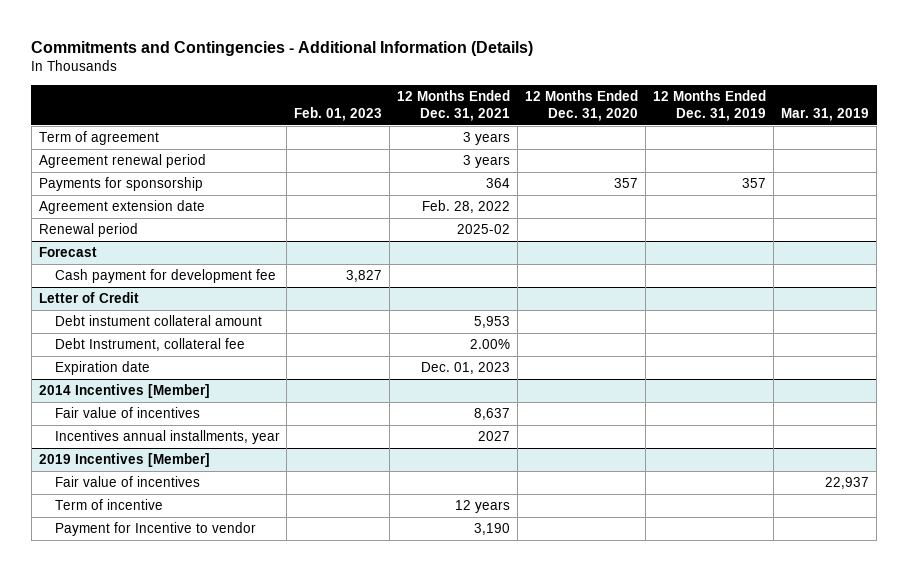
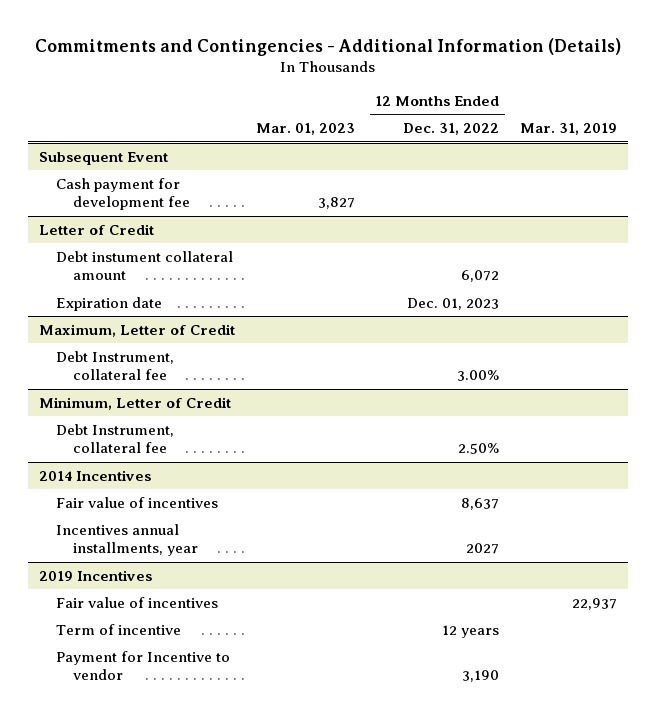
- | Feb. 01, 2023 | 12 Months Ended Dec. 31, 2021 | 12 Months Ended Dec. 31, 2020 | 12 Months Ended Dec. 31, 2019 | Mar. 31, 2019
+ | Mar. 01, 2023 | 12 Months Ended Dec. 31, 2022 | Mar. 31, 2019
- Term of agreement | | 3 years | | |
- Agreement renewal period | | 3 years | | |
- Payments for sponsorship | | 364 | 357 | 357 |
- Agreement extension date | | Feb. 28, 2022 | | |
- Renewal period | | 2025-02 | | |
- Forecast
- Cash payment for development fee | 3,827 | | | |
+ Subsequent Event
+ Cash payment for development fee | 3,827 | |
@ Letter of Credit
- Debt Instrument, collateral fee | | 2.00% | | |
- 2014 Incentives [Member]
+ Maximum, Letter of Credit
+ Debt Instrument, collateral fee | | 3.00% |
+ Minimum, Letter of Credit
+ Debt Instrument, collateral fee | | 2.50% |
+ 2014 Incentives
- 2019 Incentives [Member]
+ 2019 Incentives

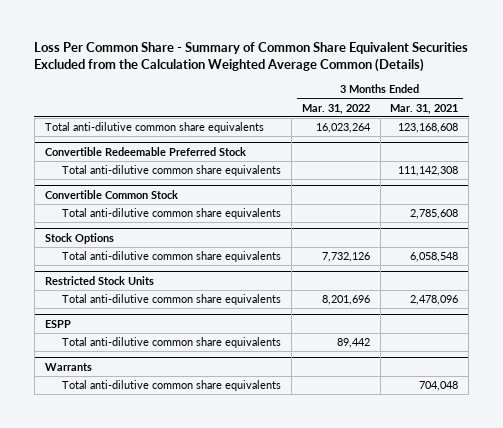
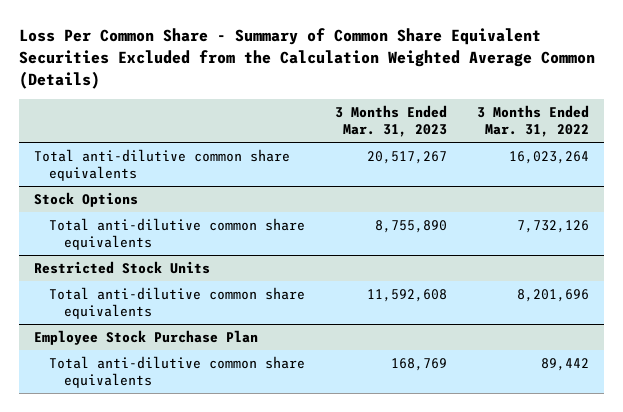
- | 3 Months Ended Mar. 31, 2022 | 3 Months Ended Mar. 31, 2021
+ | 3 Months Ended Mar. 31, 2023 | 3 Months Ended Mar. 31, 2022
- Convertible Redeemable Preferred Stock
- Total anti-dilutive common share equivalents | | 111,142,308
- Convertible Common Stock
- Total anti-dilutive common share equivalents | | 2,785,608
- ESPP
+ Employee Stock Purchase Plan
- Warrants
- Total anti-dilutive common share equivalents | | 704,048

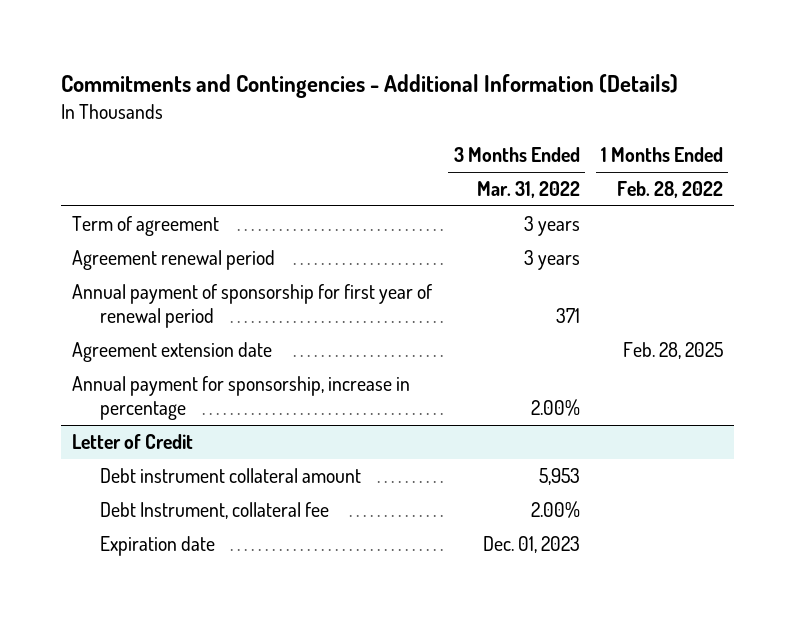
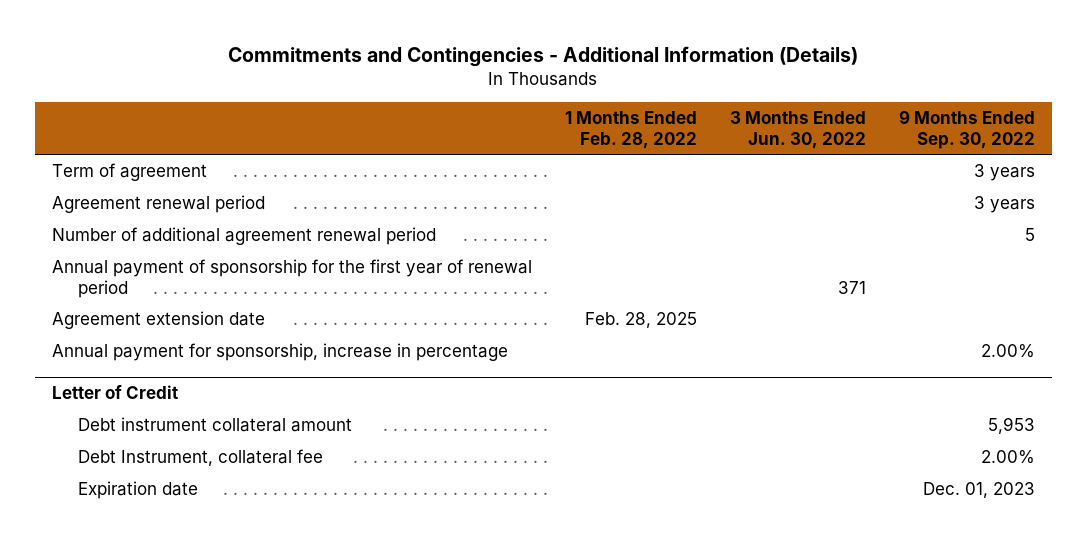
- | 3 Months Ended Mar. 31, 2022 | 1 Months Ended Feb. 28, 2022
+ | 1 Months Ended Feb. 28, 2022 | 3 Months Ended Jun. 30, 2022 | 9 Months Ended Sep. 30, 2022
- Annual payment of sponsorship for first year of renewal period | 371 |
+ Number of additional agreement renewal period | | | 5
+ Annual payment of sponsorship for the first year of renewal period | | 371 |

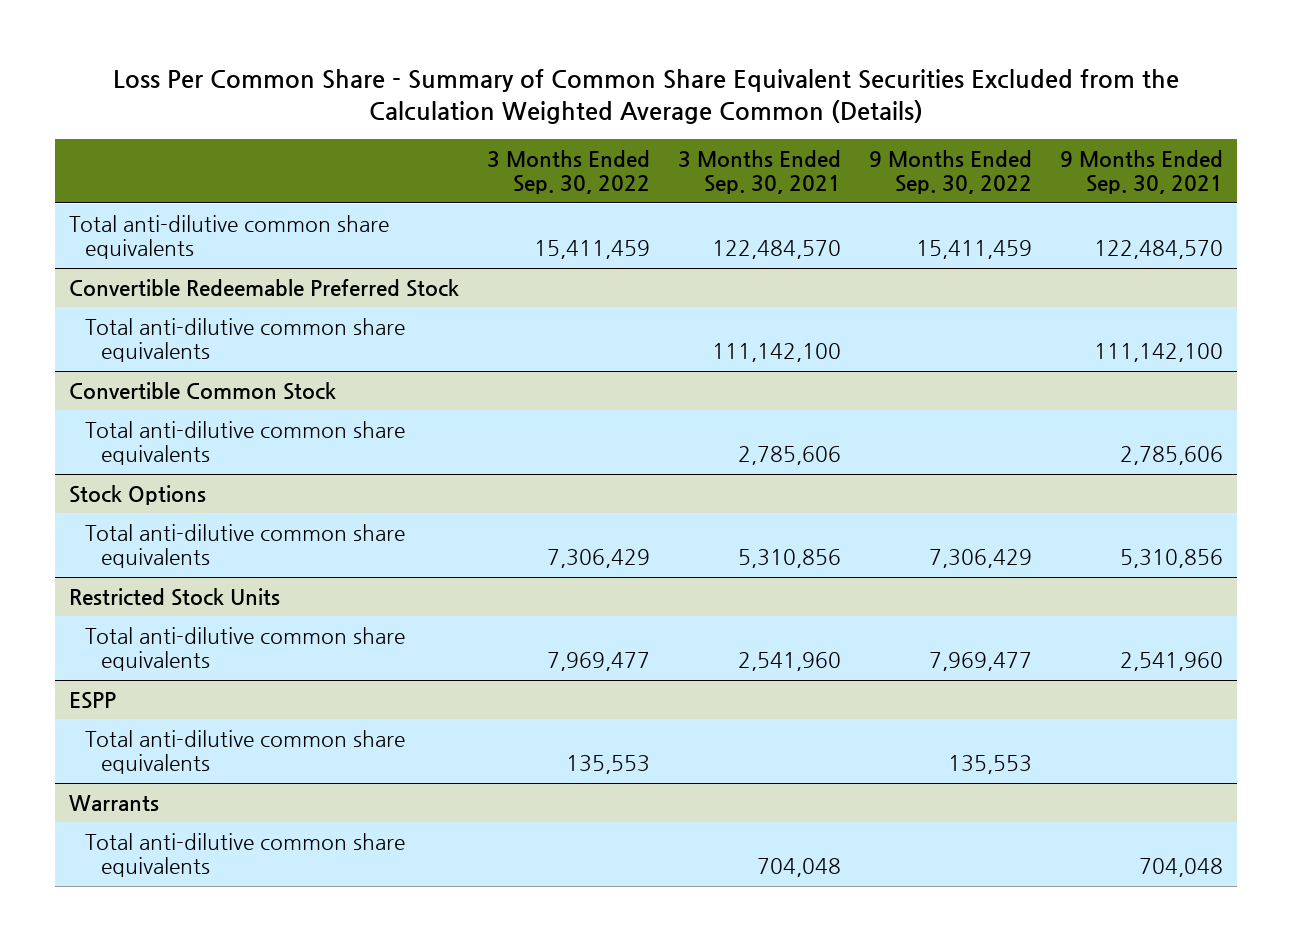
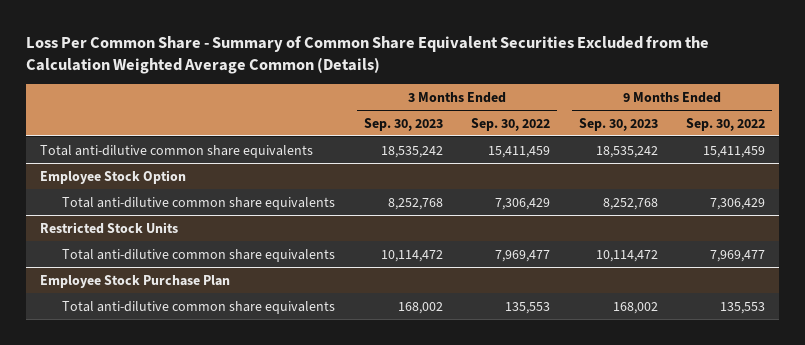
- | 3 Months Ended Sep. 30, 2022 | 3 Months Ended Sep. 30, 2021 | 9 Months Ended Sep. 30, 2022 | 9 Months Ended Sep. 30, 2021
+ | 3 Months Ended Sep. 30, 2023 | 3 Months Ended Sep. 30, 2022 | 9 Months Ended Sep. 30, 2023 | 9 Months Ended Sep. 30, 2022
- Convertible Redeemable Preferred Stock
- Total anti-dilutive common share equivalents | | 111,142,100 | | 111,142,100
- Convertible Common Stock
- Total anti-dilutive common share equivalents | | 2,785,606 | | 2,785,606
- Stock Options
+ Employee Stock Option
- ESPP
+ Employee Stock Purchase Plan
- Warrants
- Total anti-dilutive common share equivalents | | 704,048 | | 704,048

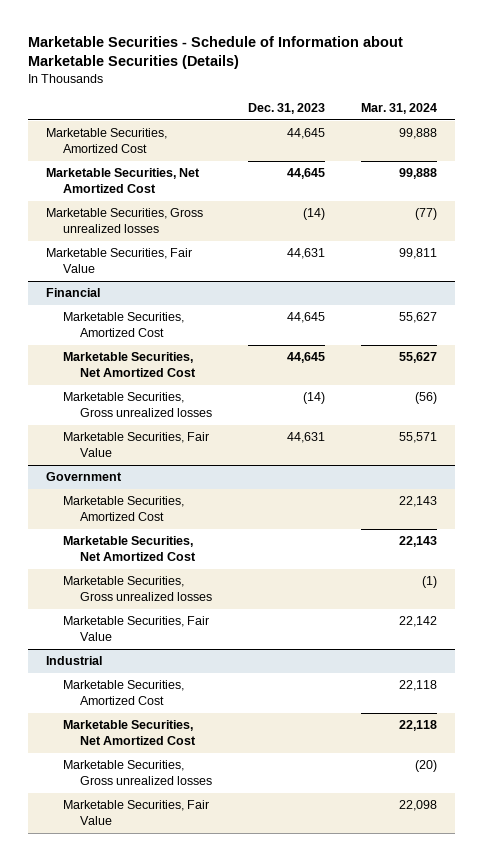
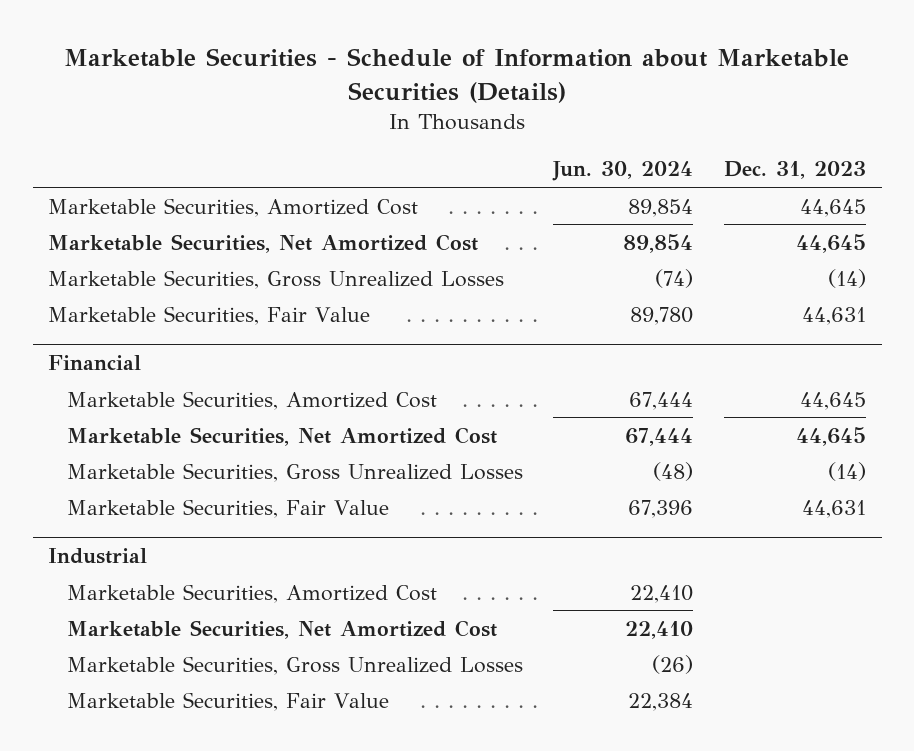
- | Dec. 31, 2023 | Mar. 31, 2024
+ | Jun. 30, 2024 | Dec. 31, 2023
- Marketable Securities, Gross unrealized losses | (14) | (77)
+ Marketable Securities, Gross Unrealized Losses | (74) | (14)
@ Financial
- Marketable Securities, Gross unrealized losses | (14) | (56)
+ Marketable Securities, Gross Unrealized Losses | (48) | (14)
- Government
- Marketable Securities, Amortized Cost | | 22,143
- Marketable Securities, Net Amortized Cost | | 22,143
- Marketable Securities, Gross unrealized losses | | (1)
- Marketable Securities, Fair Value | | 22,142
@ Industrial
- Marketable Securities, Gross unrealized losses | | (20)
+ Marketable Securities, Gross Unrealized Losses | (26) |

